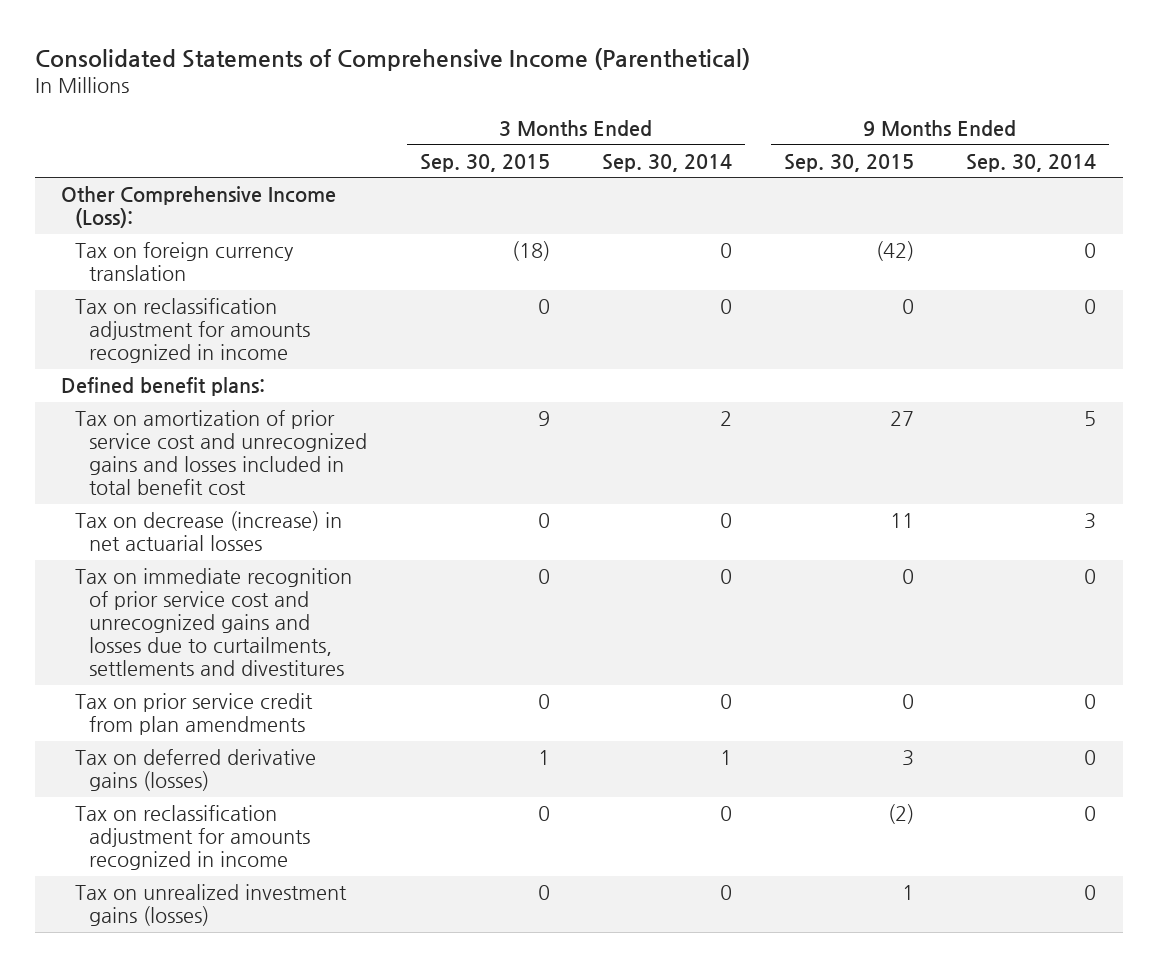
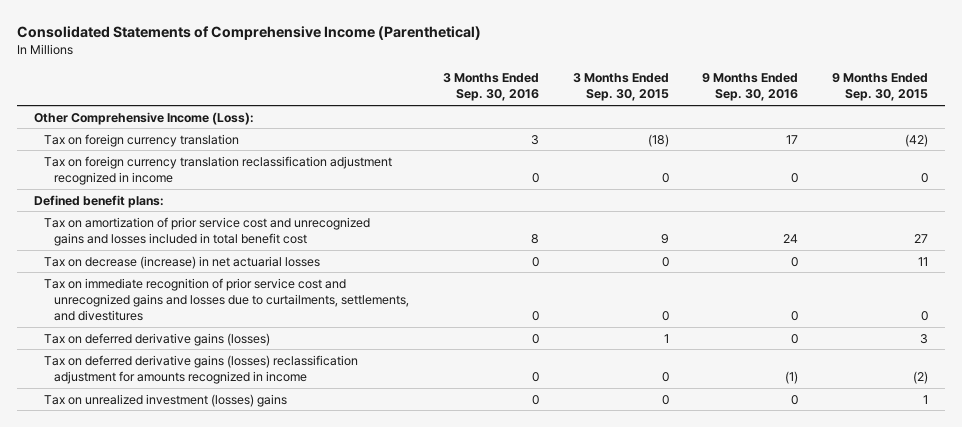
- | 3 Months Ended Sep. 30, 2015 | 3 Months Ended Sep. 30, 2014 | 9 Months Ended Sep. 30, 2015 | 9 Months Ended Sep. 30, 2014
+ | 3 Months Ended Sep. 30, 2016 | 3 Months Ended Sep. 30, 2015 | 9 Months Ended Sep. 30, 2016 | 9 Months Ended Sep. 30, 2015
- Tax on reclassification adjustment for amounts recognized in income | 0 | 0 | 0 | 0
+ Tax on foreign currency translation reclassification adjustment recognized in income | 0 | 0 | 0 | 0
- Tax on immediate recognition of prior service cost and unrecognized gains and losses due to curtailments, settlements and divestitures | 0 | 0 | 0 | 0
- Tax on prior service credit from plan amendments | 0 | 0 | 0 | 0
+ Tax on immediate recognition of prior service cost and unrecognized gains and losses due to curtailments, settlements, and divestitures | 0 | 0 | 0 | 0
- Tax on reclassification adjustment for amounts recognized in income | 0 | 0 | (2) | 0
- Tax on unrealized investment gains (losses) | 0 | 0 | 1 | 0
+ Tax on deferred derivative gains (losses) reclassification adjustment for amounts recognized in income | 0 | 0 | (1) | (2)
+ Tax on unrealized investment (losses) gains | 0 | 0 | 0 | 1

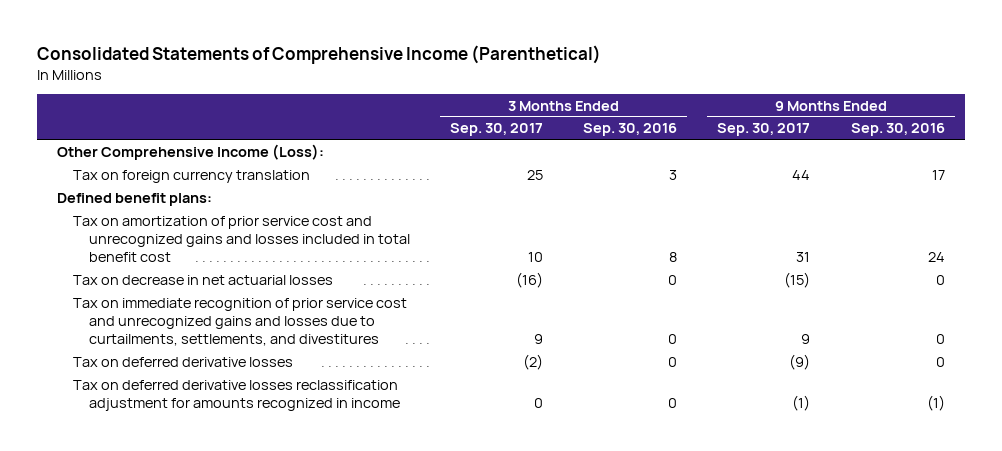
- | 3 Months Ended Sep. 30, 2016 | 3 Months Ended Sep. 30, 2015 | 9 Months Ended Sep. 30, 2016 | 9 Months Ended Sep. 30, 2015
+ | 3 Months Ended Sep. 30, 2017 | 3 Months Ended Sep. 30, 2016 | 9 Months Ended Sep. 30, 2017 | 9 Months Ended Sep. 30, 2016
- Tax on foreign currency translation reclassification adjustment recognized in income | 0 | 0 | 0 | 0
- Tax on decrease (increase) in net actuarial losses | 0 | 0 | 0 | 11
+ Tax on decrease in net actuarial losses | (16) | 0 | (15) | 0
- Tax on deferred derivative gains (losses) | 0 | 1 | 0 | 3
- Tax on deferred derivative gains (losses) reclassification adjustment for amounts recognized in income | 0 | 0 | (1) | (2)
- Tax on unrealized investment (losses) gains | 0 | 0 | 0 | 1
+ Tax on deferred derivative losses | (2) | 0 | (9) | 0
+ Tax on deferred derivative losses reclassification adjustment for amounts recognized in income | 0 | 0 | (1) | (1)

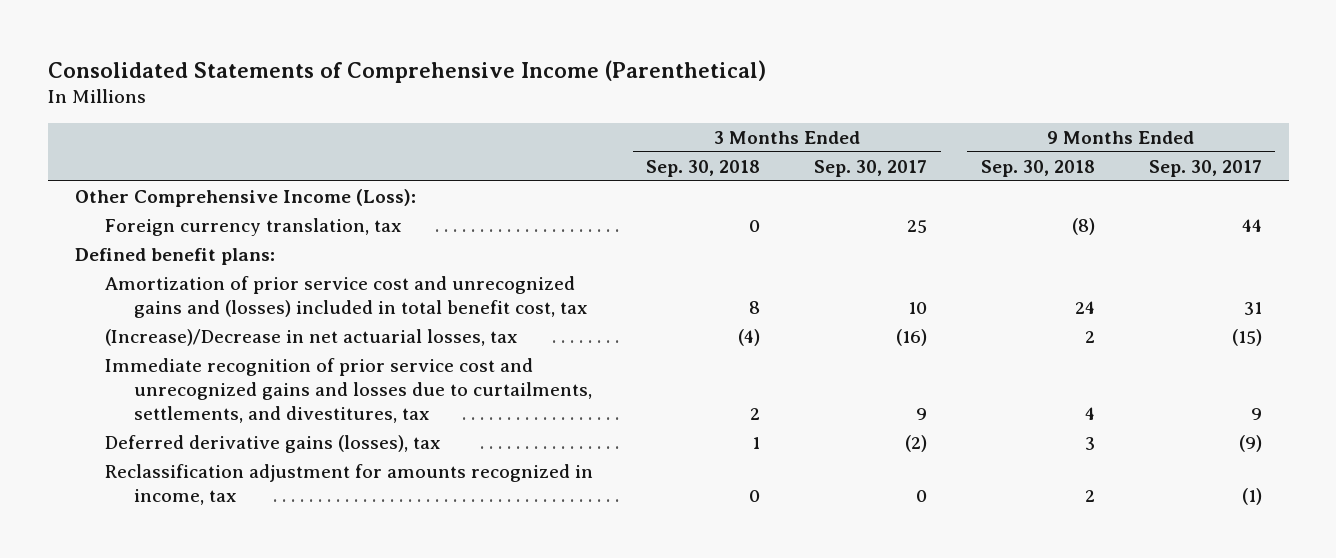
- | 3 Months Ended Sep. 30, 2017 | 3 Months Ended Sep. 30, 2016 | 9 Months Ended Sep. 30, 2017 | 9 Months Ended Sep. 30, 2016
+ | 3 Months Ended Sep. 30, 2018 | 3 Months Ended Sep. 30, 2017 | 9 Months Ended Sep. 30, 2018 | 9 Months Ended Sep. 30, 2017
- Tax on foreign currency translation | 25 | 3 | 44 | 17
+ Foreign currency translation, tax | 0 | 25 | (8) | 44
- Tax on amortization of prior service cost and unrecognized gains and losses included in total benefit cost | 10 | 8 | 31 | 24
- Tax on decrease in net actuarial losses | (16) | 0 | (15) | 0
- Tax on immediate recognition of prior service cost and unrecognized gains and losses due to curtailments, settlements, and divestitures | 9 | 0 | 9 | 0
- Tax on deferred derivative losses | (2) | 0 | (9) | 0
- Tax on deferred derivative losses reclassification adjustment for amounts recognized in income | 0 | 0 | (1) | (1)
+ Amortization of prior service cost and unrecognized gains and (losses) included in total benefit cost, tax | 8 | 10 | 24 | 31
+ (Increase)/Decrease in net actuarial losses, tax | (4) | (16) | 2 | (15)
+ Immediate recognition of prior service cost and unrecognized gains and losses due to curtailments, settlements, and divestitures, tax | 2 | 9 | 4 | 9
+ Deferred derivative gains (losses), tax | 1 | (2) | 3 | (9)
+ Reclassification adjustment for amounts recognized in income, tax | 0 | 0 | 2 | (1)

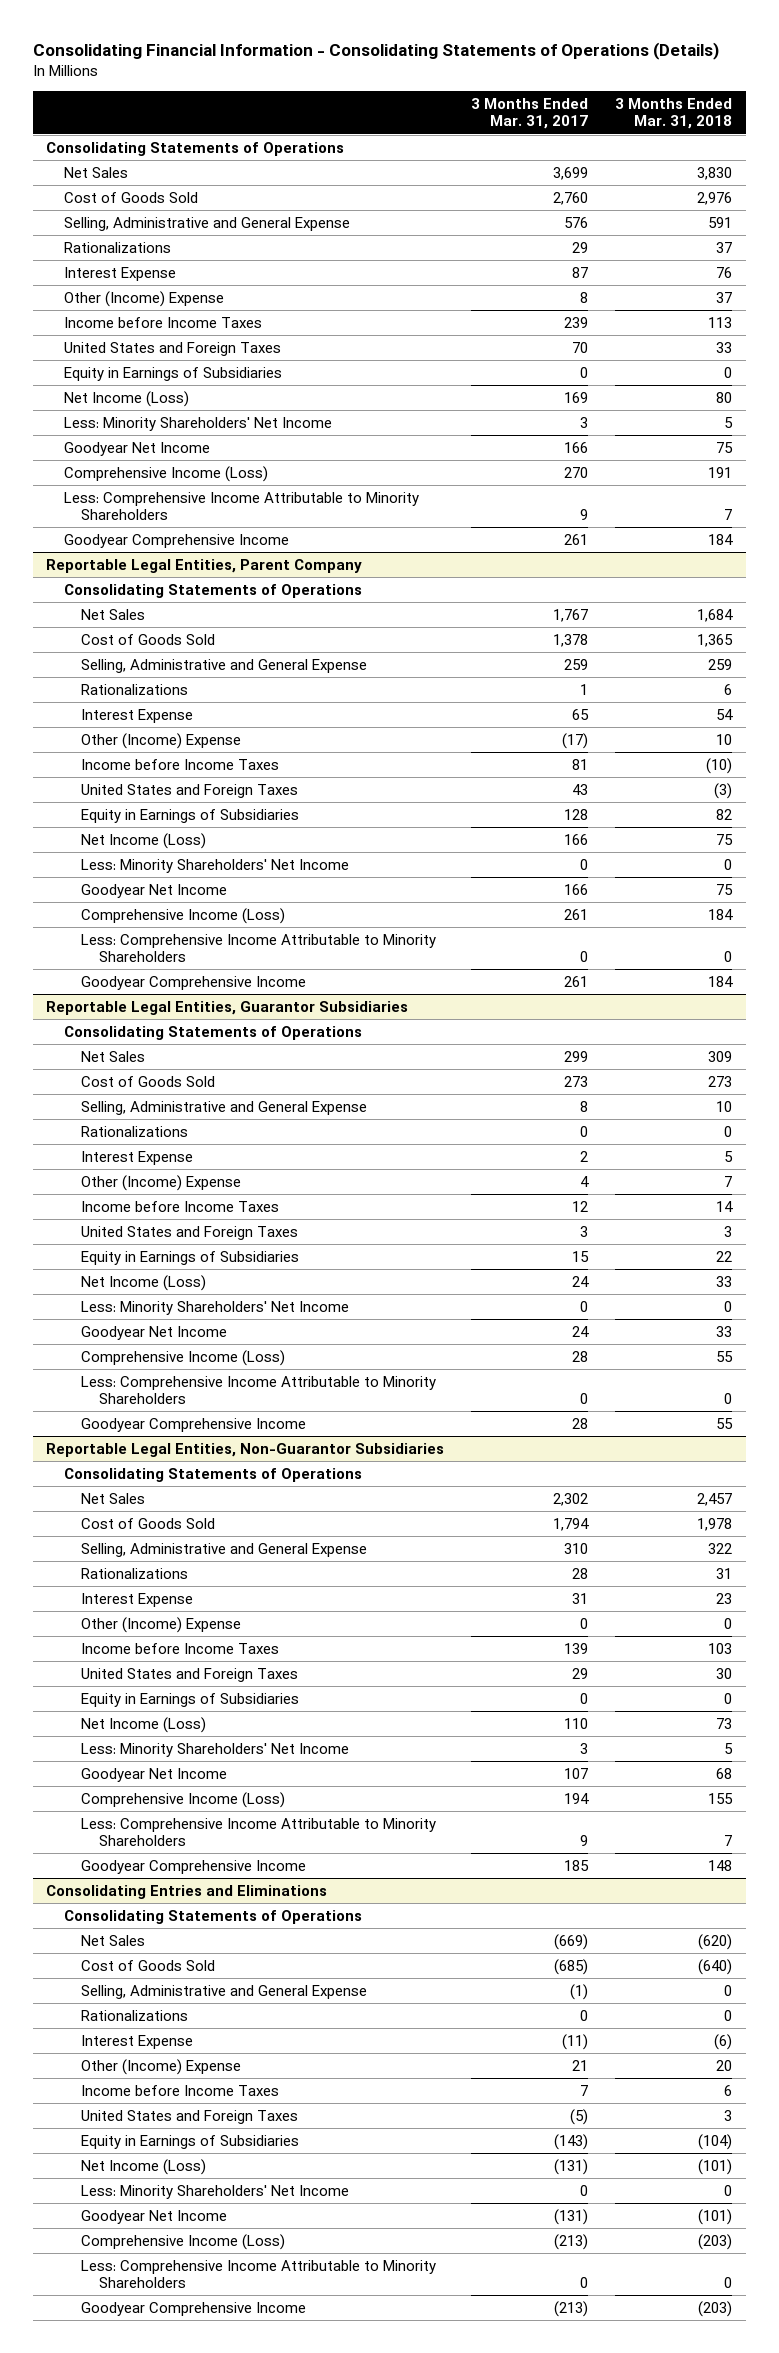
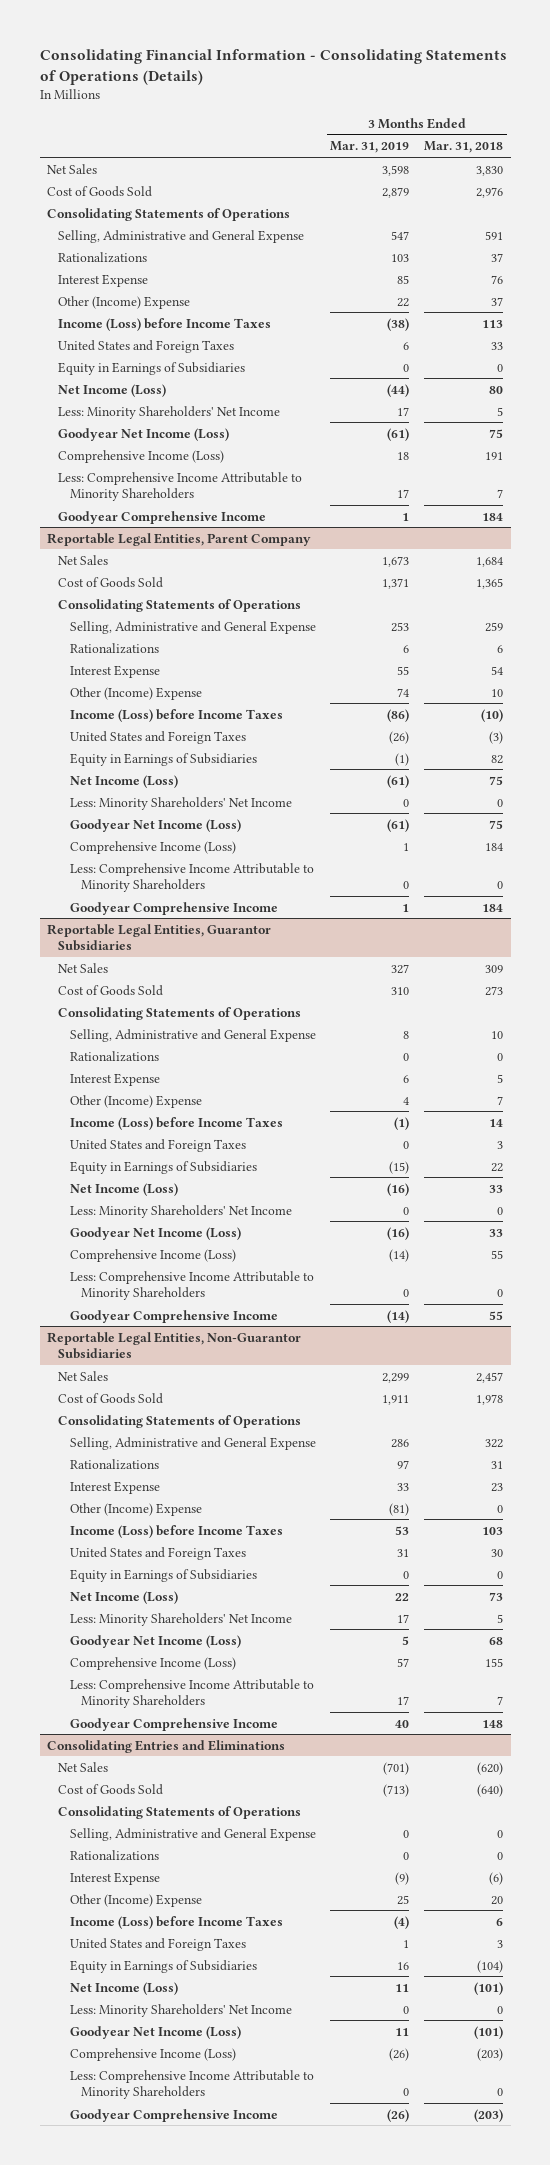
- | 3 Months Ended Mar. 31, 2017 | 3 Months Ended Mar. 31, 2018
+ | 3 Months Ended Mar. 31, 2019 | 3 Months Ended Mar. 31, 2018
moved down: Consolidating Statements of Operations
- Income before Income Taxes | 239 | 113
+ Income (Loss) before Income Taxes | (38) | 113
- Goodyear Net Income | 166 | 75
+ Goodyear Net Income (Loss) | (61) | 75
@ Reportable Legal Entities, Parent Company
moved down: Consolidating Statements of Operations
- Income before Income Taxes | 81 | (10)
+ Income (Loss) before Income Taxes | (86) | (10)
- Goodyear Net Income | 166 | 75
+ Goodyear Net Income (Loss) | (61) | 75
@ Reportable Legal Entities, Guarantor Subsidiaries
moved down: Consolidating Statements of Operations
- Income before Income Taxes | 12 | 14
+ Income (Loss) before Income Taxes | (1) | 14
- Goodyear Net Income | 24 | 33
+ Goodyear Net Income (Loss) | (16) | 33
@ Reportable Legal Entities, Non-Guarantor Subsidiaries
moved down: Consolidating Statements of Operations
- Income before Income Taxes | 139 | 103
+ Income (Loss) before Income Taxes | 53 | 103
- Goodyear Net Income | 107 | 68
+ Goodyear Net Income (Loss) | 5 | 68
@ Consolidating Entries and Eliminations
moved down: Consolidating Statements of Operations
- Income before Income Taxes | 7 | 6
+ Income (Loss) before Income Taxes | (4) | 6
- Goodyear Net Income | (131) | (101)
+ Goodyear Net Income (Loss) | 11 | (101)

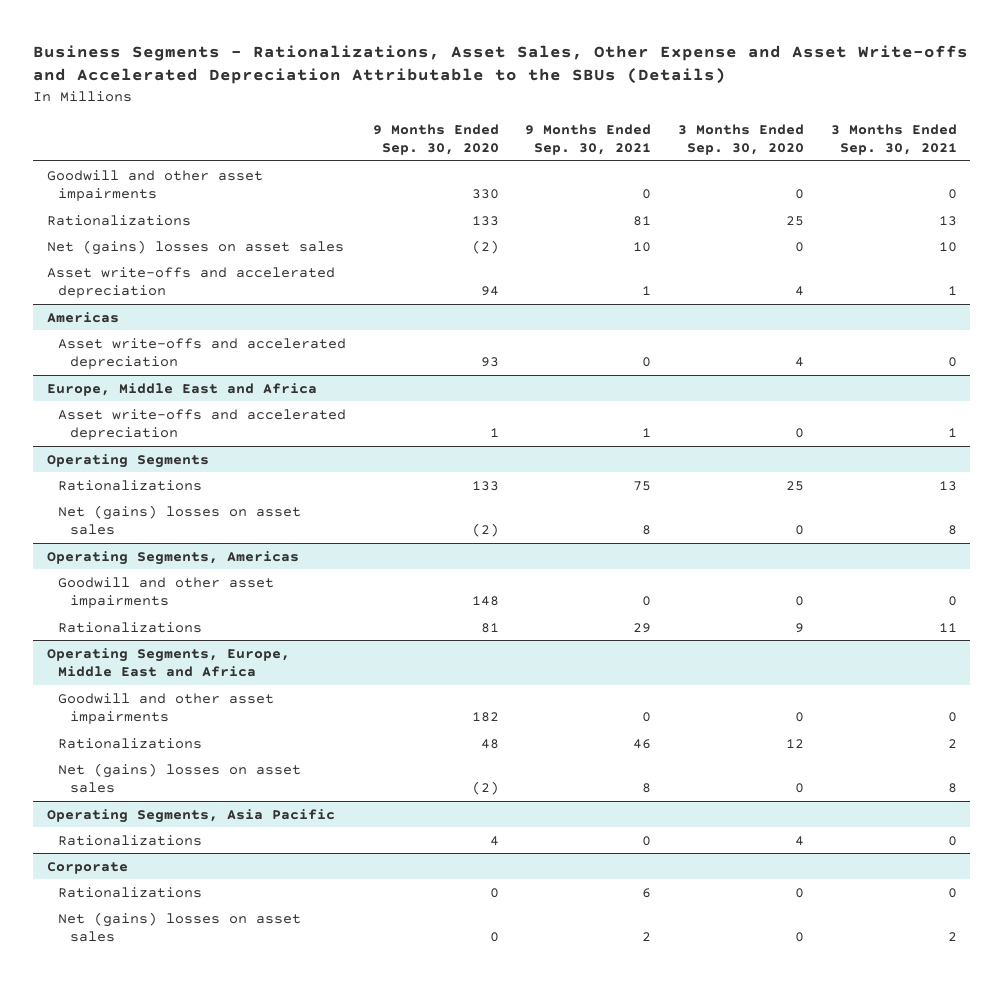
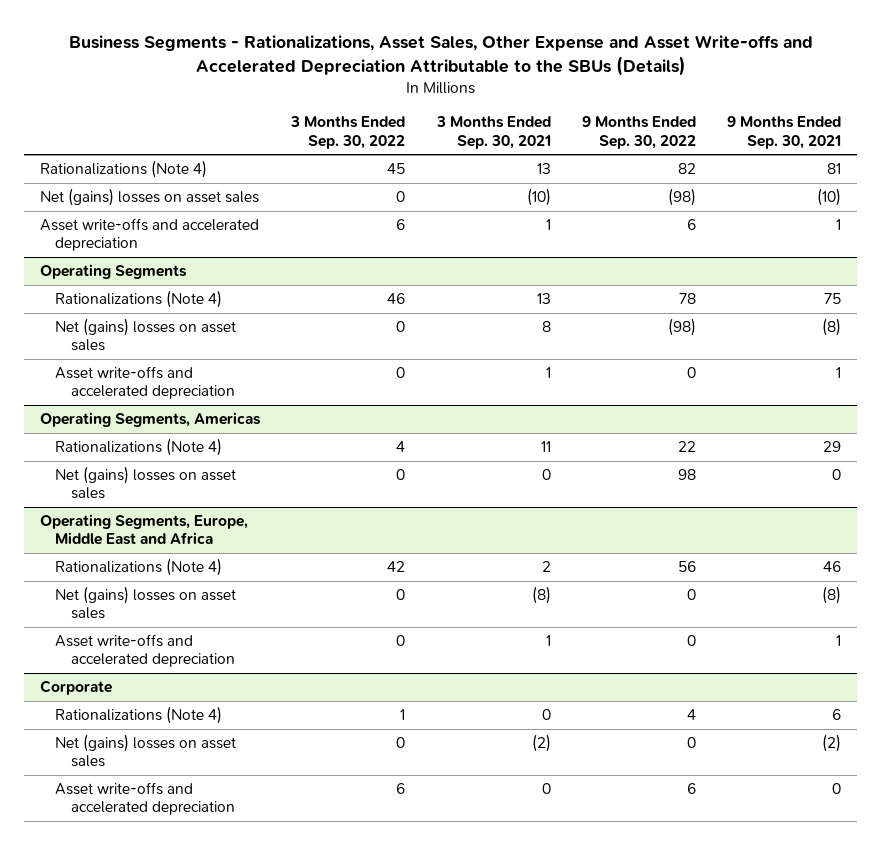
- | 9 Months Ended Sep. 30, 2020 | 9 Months Ended Sep. 30, 2021 | 3 Months Ended Sep. 30, 2020 | 3 Months Ended Sep. 30, 2021
+ | 3 Months Ended Sep. 30, 2022 | 3 Months Ended Sep. 30, 2021 | 9 Months Ended Sep. 30, 2022 | 9 Months Ended Sep. 30, 2021
- Goodwill and other asset impairments | 330 | 0 | 0 | 0
- Rationalizations | 133 | 81 | 25 | 13
- Net (gains) losses on asset sales | (2) | 10 | 0 | 10
- Asset write-offs and accelerated depreciation | 94 | 1 | 4 | 1
- Americas
- Asset write-offs and accelerated depreciation | 93 | 0 | 4 | 0
- Europe, Middle East and Africa
+ Rationalizations (Note 4) | 45 | 13 | 82 | 81
+ Net (gains) losses on asset sales | 0 | (10) | (98) | (10)
@ Operating Segments
- Rationalizations | 133 | 75 | 25 | 13
- Net (gains) losses on asset sales | (2) | 8 | 0 | 8
+ Rationalizations (Note 4) | 46 | 13 | 78 | 75
+ Net (gains) losses on asset sales | 0 | 8 | (98) | (8)
+ Asset write-offs and accelerated depreciation | 0 | 1 | 0 | 1
@ Operating Segments, Americas
- Goodwill and other asset impairments | 148 | 0 | 0 | 0
- Rationalizations | 81 | 29 | 9 | 11
+ Rationalizations (Note 4) | 4 | 11 | 22 | 29
+ Net (gains) losses on asset sales | 0 | 0 | 98 | 0
@ Operating Segments, Europe, Middle East and Africa
- Goodwill and other asset impairments | 182 | 0 | 0 | 0
- Rationalizations | 48 | 46 | 12 | 2
- Net (gains) losses on asset sales | (2) | 8 | 0 | 8
- Operating Segments, Asia Pacific
- Rationalizations | 4 | 0 | 4 | 0
@ Operating Segments, Europe, Middle East and Africa
+ Rationalizations (Note 4) | 42 | 2 | 56 | 46
+ Net (gains) losses on asset sales | 0 | (8) | 0 | (8)
+ Asset write-offs and accelerated depreciation | 0 | 1 | 0 | 1
@ Corporate
- Rationalizations | 0 | 6 | 0 | 0
- Net (gains) losses on asset sales | 0 | 2 | 0 | 2
+ Rationalizations (Note 4) | 1 | 0 | 4 | 6
+ Net (gains) losses on asset sales | 0 | (2) | 0 | (2)
+ Asset write-offs and accelerated depreciation | 6 | 0 | 6 | 0

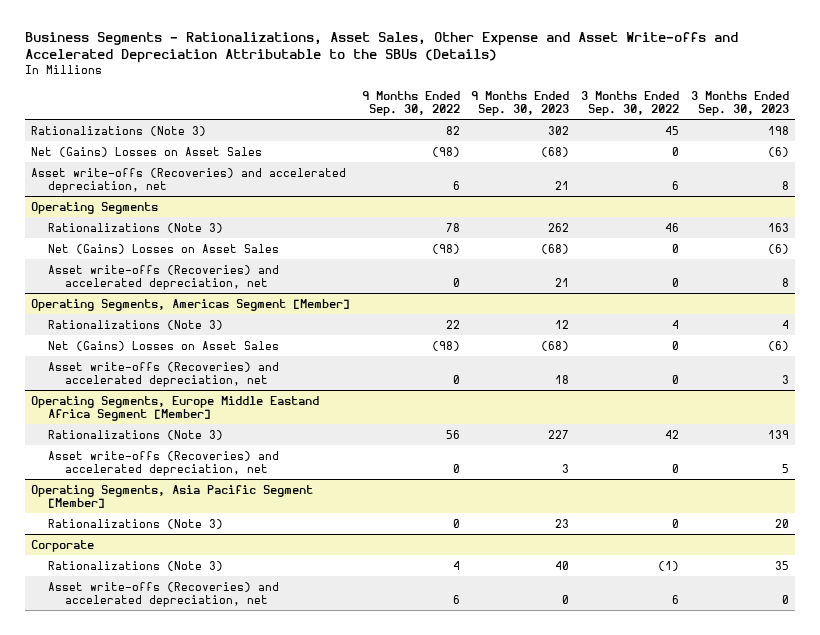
- | 3 Months Ended Sep. 30, 2022 | 3 Months Ended Sep. 30, 2021 | 9 Months Ended Sep. 30, 2022 | 9 Months Ended Sep. 30, 2021
+ | 9 Months Ended Sep. 30, 2022 | 9 Months Ended Sep. 30, 2023 | 3 Months Ended Sep. 30, 2022 | 3 Months Ended Sep. 30, 2023
- Rationalizations (Note 4) | 45 | 13 | 82 | 81
- Net (gains) losses on asset sales | 0 | (10) | (98) | (10)
- Asset write-offs and accelerated depreciation | 6 | 1 | 6 | 1
+ Rationalizations (Note 3) | 82 | 302 | 45 | 198
+ Net (Gains) Losses on Asset Sales | (98) | (68) | 0 | (6)
+ Asset write-offs (Recoveries) and accelerated depreciation, net | 6 | 21 | 6 | 8
@ Operating Segments
- Rationalizations (Note 4) | 46 | 13 | 78 | 75
- Net (gains) losses on asset sales | 0 | 8 | (98) | (8)
- Asset write-offs and accelerated depreciation | 0 | 1 | 0 | 1
- Operating Segments, Americas
- Rationalizations (Note 4) | 4 | 11 | 22 | 29
- Net (gains) losses on asset sales | 0 | 0 | 98 | 0
- Operating Segments, Europe, Middle East and Africa
- Rationalizations (Note 4) | 42 | 2 | 56 | 46
- Net (gains) losses on asset sales | 0 | (8) | 0 | (8)
- Asset write-offs and accelerated depreciation | 0 | 1 | 0 | 1
@ Operating Segments
+ Rationalizations (Note 3) | 78 | 262 | 46 | 163
+ Net (Gains) Losses on Asset Sales | (98) | (68) | 0 | (6)
+ Asset write-offs (Recoveries) and accelerated depreciation, net | 0 | 21 | 0 | 8
+ Operating Segments, Americas Segment [Member]
+ Rationalizations (Note 3) | 22 | 12 | 4 | 4
+ Net (Gains) Losses on Asset Sales | (98) | (68) | 0 | (6)
+ Asset write-offs (Recoveries) and accelerated depreciation, net | 0 | 18 | 0 | 3
+ Operating Segments, Europe Middle Eastand Africa Segment [Member]
+ Rationalizations (Note 3) | 56 | 227 | 42 | 139
+ Asset write-offs (Recoveries) and accelerated depreciation, net | 0 | 3 | 0 | 5
+ Operating Segments, Asia Pacific Segment [Member]
+ Rationalizations (Note 3) | 0 | 23 | 0 | 20
@ Corporate
- Rationalizations (Note 4) | 1 | 0 | 4 | 6
- Net (gains) losses on asset sales | 0 | (2) | 0 | (2)
- Asset write-offs and accelerated depreciation | 6 | 0 | 6 | 0
+ Rationalizations (Note 3) | 4 | 40 | (1) | 35
+ Asset write-offs (Recoveries) and accelerated depreciation, net | 6 | 0 | 6 | 0

